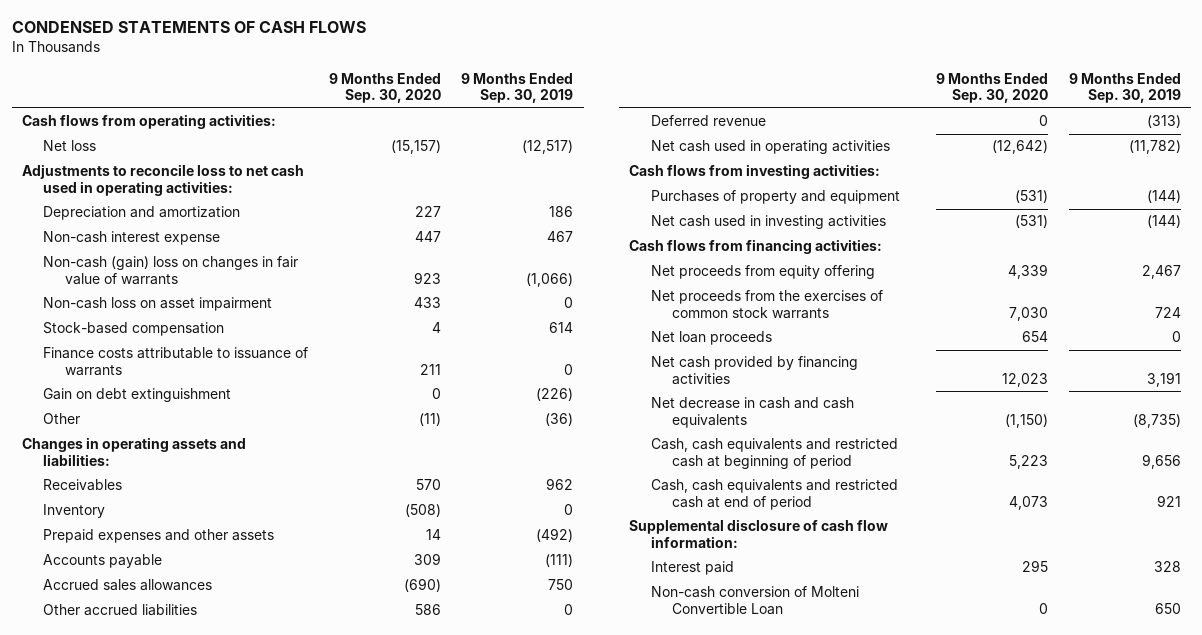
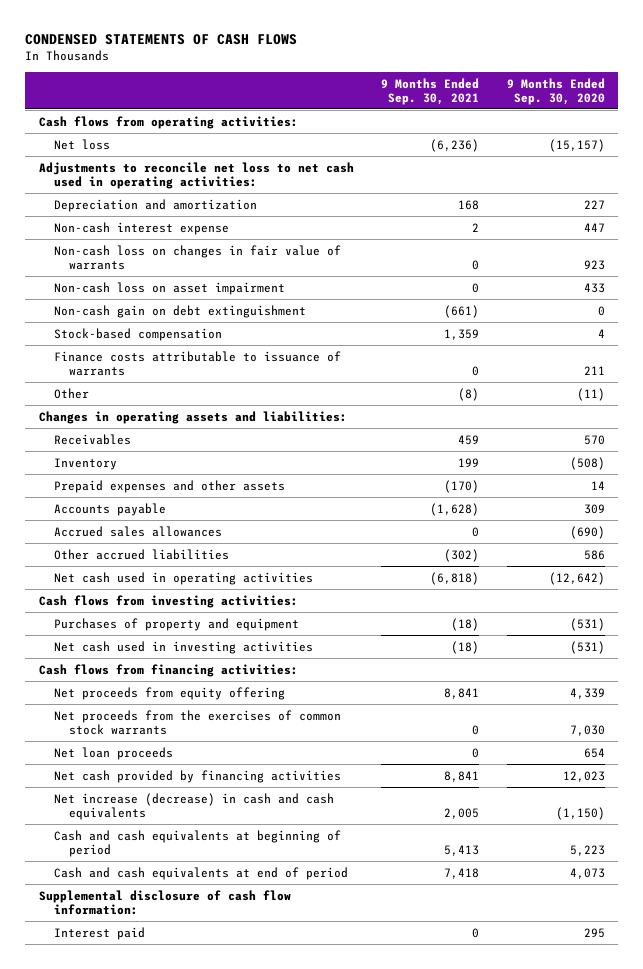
- | 9 Months Ended Sep. 30, 2020 | 9 Months Ended Sep. 30, 2019
+ | 9 Months Ended Sep. 30, 2021 | 9 Months Ended Sep. 30, 2020
- Adjustments to reconcile loss to net cash used in operating activities:
+ Adjustments to reconcile net loss to net cash used in operating activities:
- Non-cash (gain) loss on changes in fair value of warrants | 923 | (1,066)
+ Non-cash loss on changes in fair value of warrants | 0 | 923
+ Non-cash gain on debt extinguishment | (661) | 0
- Gain on debt extinguishment | 0 | (226)
- Deferred revenue | 0 | (313)
- Net decrease in cash and cash equivalents | (1,150) | (8,735)
- Cash, cash equivalents and restricted cash at beginning of period | 5,223 | 9,656
- Cash, cash equivalents and restricted cash at end of period | 4,073 | 921
+ Net increase (decrease) in cash and cash equivalents | 2,005 | (1,150)
+ Cash and cash equivalents at beginning of period | 5,413 | 5,223
+ Cash and cash equivalents at end of period | 7,418 | 4,073
- Non-cash conversion of Molteni Convertible Loan | 0 | 650

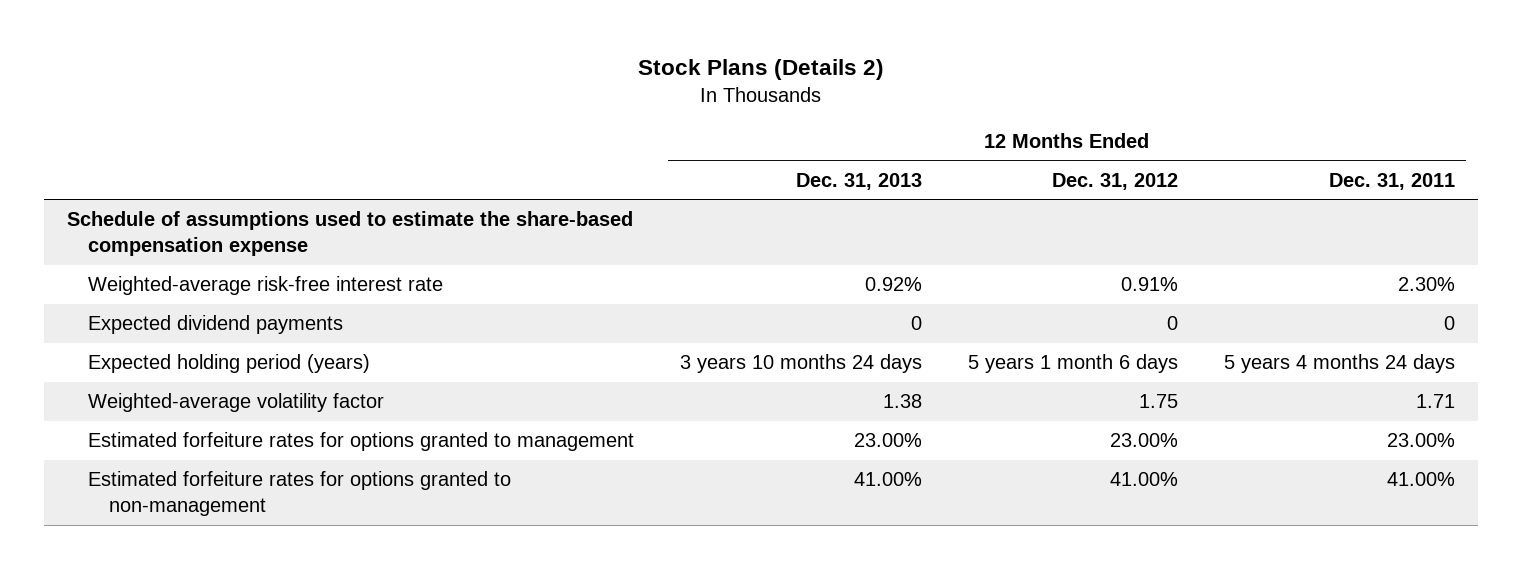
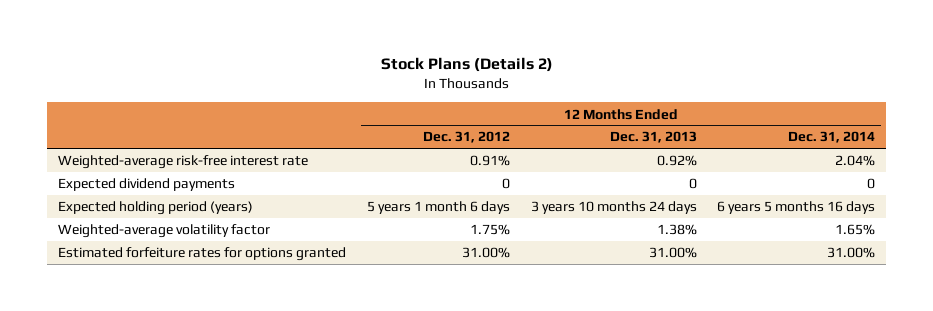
- | 12 Months Ended Dec. 31, 2013 | 12 Months Ended Dec. 31, 2012 | 12 Months Ended Dec. 31, 2011
+ | 12 Months Ended Dec. 31, 2012 | 12 Months Ended Dec. 31, 2013 | 12 Months Ended Dec. 31, 2014
- Schedule of assumptions used to estimate the share-based compensation expense
- Weighted-average volatility factor | 1.38 | 1.75 | 1.71
- Estimated forfeiture rates for options granted to management | 23.00% | 23.00% | 23.00%
- Estimated forfeiture rates for options granted to non-management | 41.00% | 41.00% | 41.00%
+ Weighted-average volatility factor | 1.75% | 1.38% | 1.65%
+ Estimated forfeiture rates for options granted | 31.00% | 31.00% | 31.00%

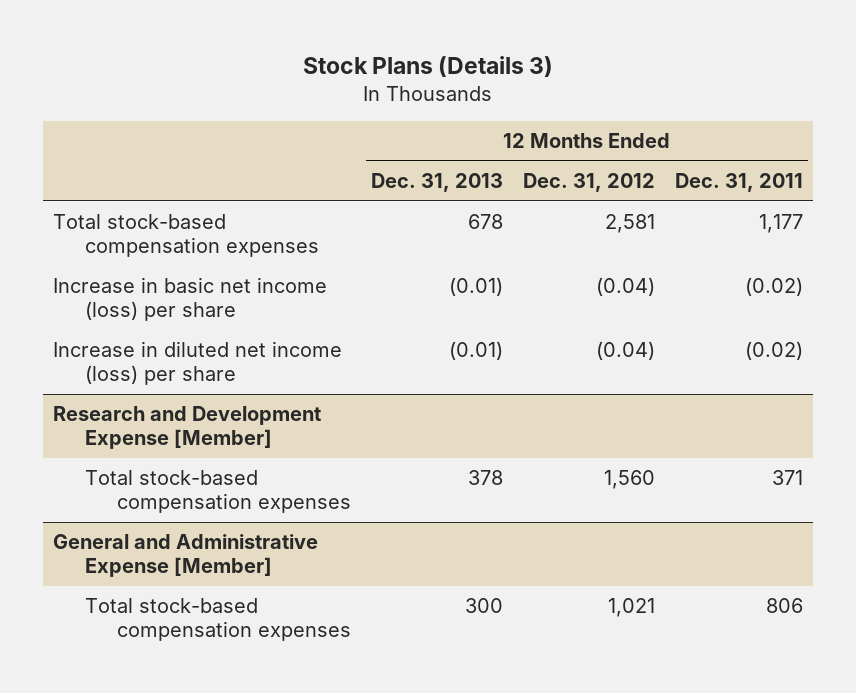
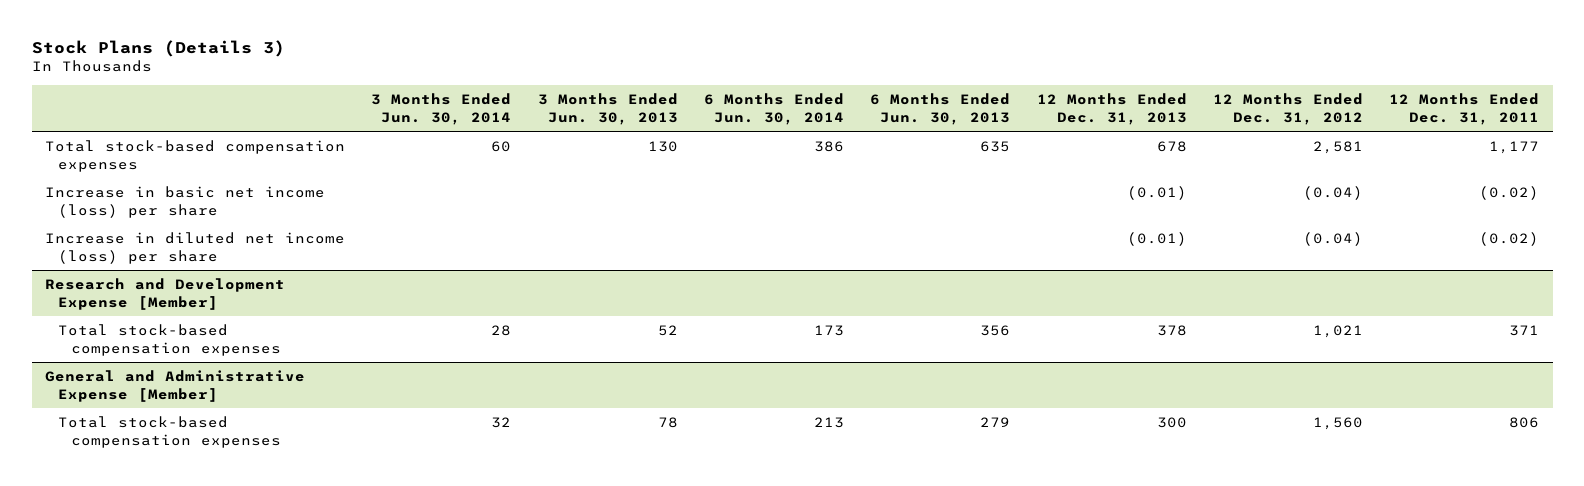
- | 12 Months Ended Dec. 31, 2013 | 12 Months Ended Dec. 31, 2012 | 12 Months Ended Dec. 31, 2011
+ | 3 Months Ended Jun. 30, 2014 | 3 Months Ended Jun. 30, 2013 | 6 Months Ended Jun. 30, 2014 | 6 Months Ended Jun. 30, 2013 | 12 Months Ended Dec. 31, 2013 | 12 Months Ended Dec. 31, 2012 | 12 Months Ended Dec. 31, 2011
@ Research and Development Expense [Member]
- Total stock-based compensation expenses | 378 | 1,560 | 371
+ Total stock-based compensation expenses | 28 | 52 | 173 | 356 | 378 | 1,021 | 371
@ General and Administrative Expense [Member]
- Total stock-based compensation expenses | 300 | 1,021 | 806
+ Total stock-based compensation expenses | 32 | 78 | 213 | 279 | 300 | 1,560 | 806

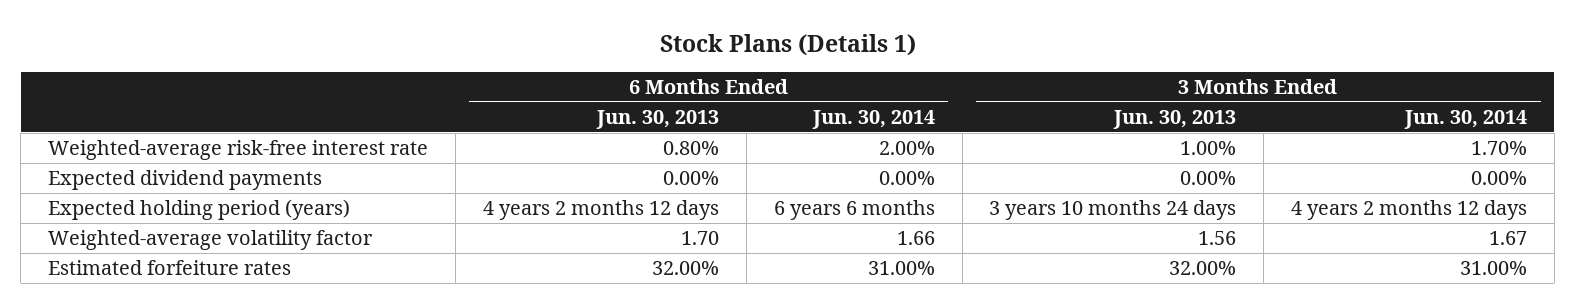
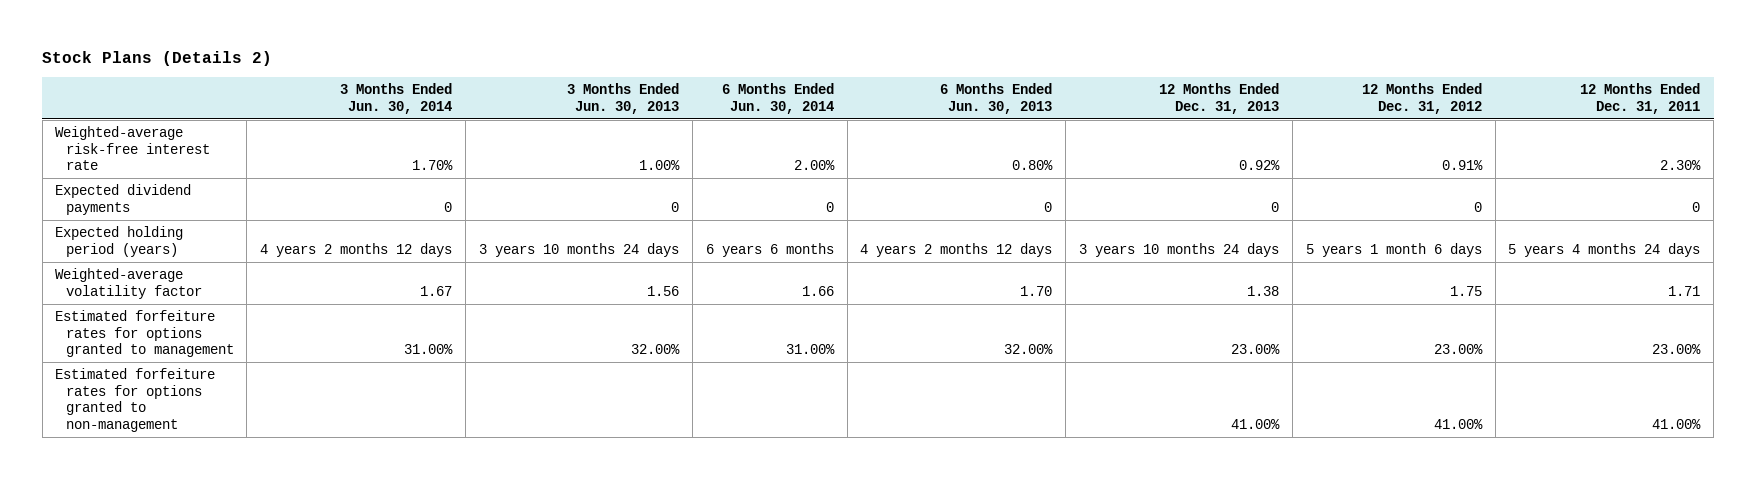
- Stock Plans (Details 1)
+ Stock Plans (Details 2)
- | 6 Months Ended Jun. 30, 2013 | 6 Months Ended Jun. 30, 2014 | 3 Months Ended Jun. 30, 2013 | 3 Months Ended Jun. 30, 2014
+ | 3 Months Ended Jun. 30, 2014 | 3 Months Ended Jun. 30, 2013 | 6 Months Ended Jun. 30, 2014 | 6 Months Ended Jun. 30, 2013 | 12 Months Ended Dec. 31, 2013 | 12 Months Ended Dec. 31, 2012 | 12 Months Ended Dec. 31, 2011
- Expected dividend payments | 0.00% | 0.00% | 0.00% | 0.00%
+ Expected dividend payments | 0 | 0 | 0 | 0 | 0 | 0 | 0
- Estimated forfeiture rates | 32.00% | 31.00% | 32.00% | 31.00%
+ Estimated forfeiture rates for options granted to management | 31.00% | 32.00% | 31.00% | 32.00% | 23.00% | 23.00% | 23.00%
+ Estimated forfeiture rates for options granted to non-management | | | | | 41.00% | 41.00% | 41.00%

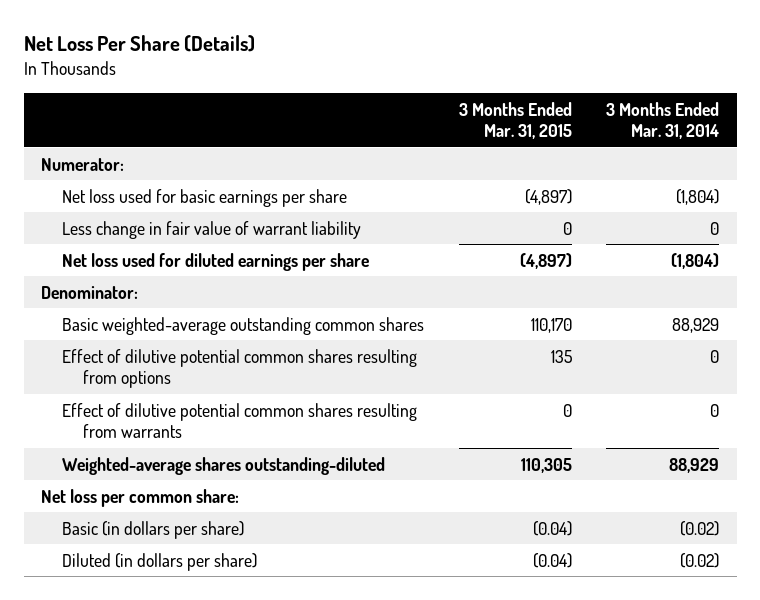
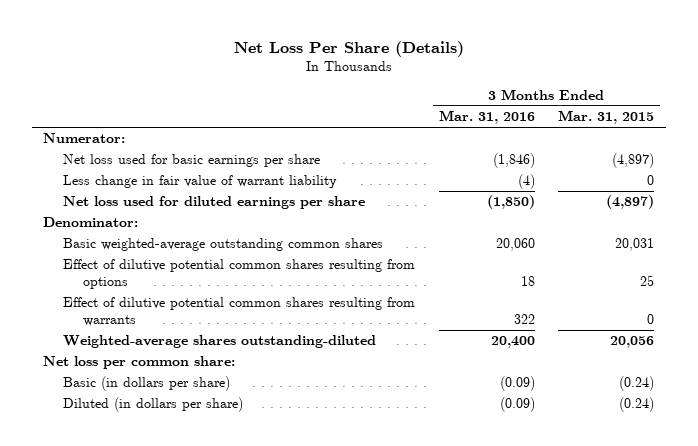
- | 3 Months Ended Mar. 31, 2015 | 3 Months Ended Mar. 31, 2014
+ | 3 Months Ended Mar. 31, 2016 | 3 Months Ended Mar. 31, 2015
- Basic weighted-average outstanding common shares | 110,170 | 88,929
- Effect of dilutive potential common shares resulting from options | 135 | 0
+ Basic weighted-average outstanding common shares | 20,060 | 20,031
+ Effect of dilutive potential common shares resulting from options | 18 | 25
- Weighted-average shares outstanding-diluted | 110,305 | 88,929
+ Weighted-average shares outstanding-diluted | 20,400 | 20,056
- Basic (in dollars per share) | (0.04) | (0.02)
- Diluted (in dollars per share) | (0.04) | (0.02)
+ Basic (in dollars per share) | (0.09) | (0.24)
+ Diluted (in dollars per share) | (0.09) | (0.24)

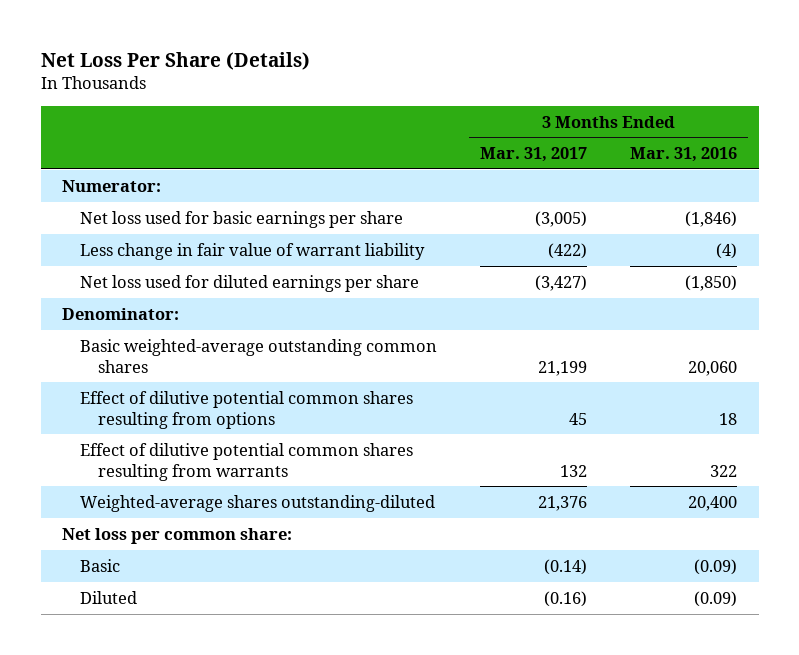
- | 3 Months Ended Mar. 31, 2016 | 3 Months Ended Mar. 31, 2015
+ | 3 Months Ended Mar. 31, 2017 | 3 Months Ended Mar. 31, 2016
- Basic (in dollars per share) | (0.09) | (0.24)
- Diluted (in dollars per share) | (0.09) | (0.24)
+ Basic | (0.14) | (0.09)
+ Diluted | (0.16) | (0.09)

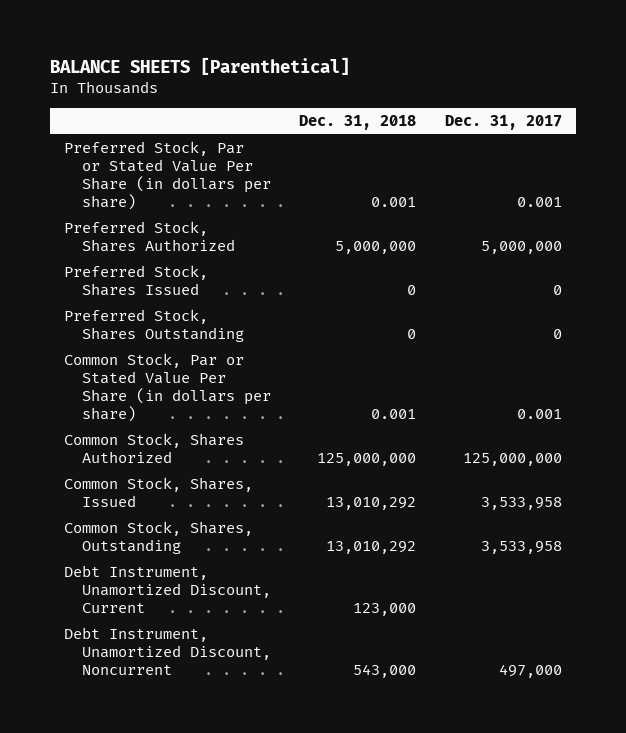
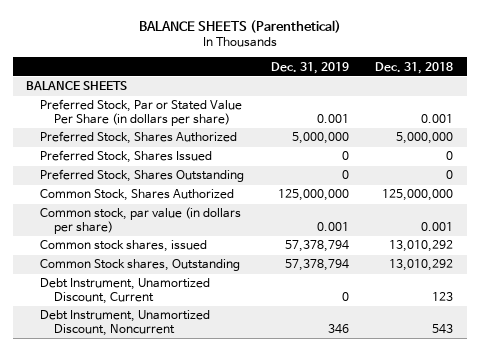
- BALANCE SHEETS [Parenthetical]
+ BALANCE SHEETS (Parenthetical)
- | Dec. 31, 2018 | Dec. 31, 2017
+ | Dec. 31, 2019 | Dec. 31, 2018
+ BALANCE SHEETS
- Common Stock, Par or Stated Value Per Share (in dollars per share) | 0.001 | 0.001
- Common Stock, Shares, Issued | 13,010,292 | 3,533,958
- Common Stock, Shares, Outstanding | 13,010,292 | 3,533,958
- Debt Instrument, Unamortized Discount, Current | 123,000 |
- Debt Instrument, Unamortized Discount, Noncurrent | 543,000 | 497,000
+ Common stock, par value (in dollars per share) | 0.001 | 0.001
+ Common stock shares, issued | 57,378,794 | 13,010,292
+ Common Stock shares, Outstanding | 57,378,794 | 13,010,292
+ Debt Instrument, Unamortized Discount, Current | 0 | 123
+ Debt Instrument, Unamortized Discount, Noncurrent | 346 | 543

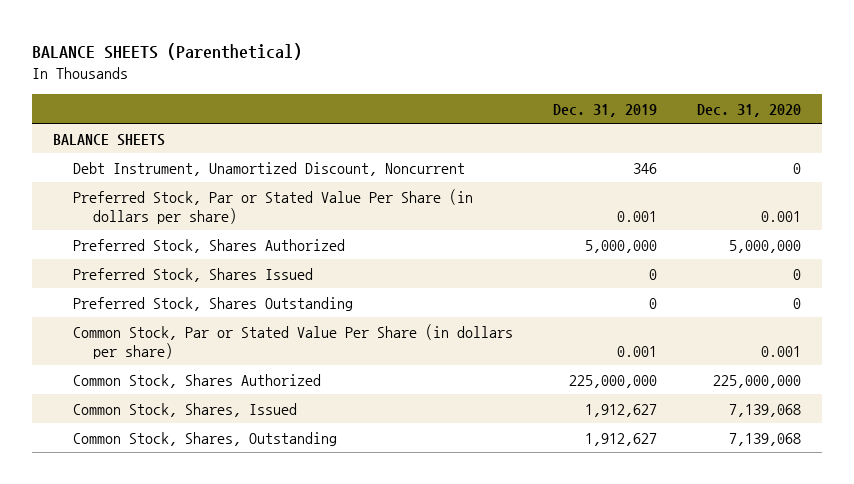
- | Dec. 31, 2019 | Dec. 31, 2018
+ | Dec. 31, 2019 | Dec. 31, 2020
moved up: Debt Instrument, Unamortized Discount, Noncurrent | 346 | 0
- Common Stock, Shares Authorized | 125,000,000 | 125,000,000
- Common stock, par value (in dollars per share) | 0.001 | 0.001
- Common stock shares, issued | 57,378,794 | 13,010,292
- Common Stock shares, Outstanding | 57,378,794 | 13,010,292
- Debt Instrument, Unamortized Discount, Current | 0 | 123
+ Common Stock, Par or Stated Value Per Share (in dollars per share) | 0.001 | 0.001
+ Common Stock, Shares Authorized | 225,000,000 | 225,000,000
+ Common Stock, Shares, Issued | 1,912,627 | 7,139,068
+ Common Stock, Shares, Outstanding | 1,912,627 | 7,139,068

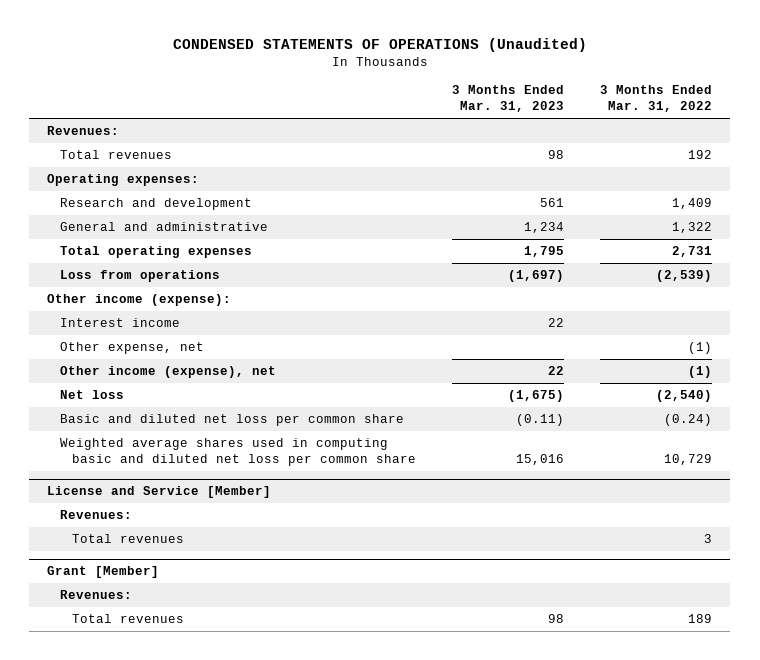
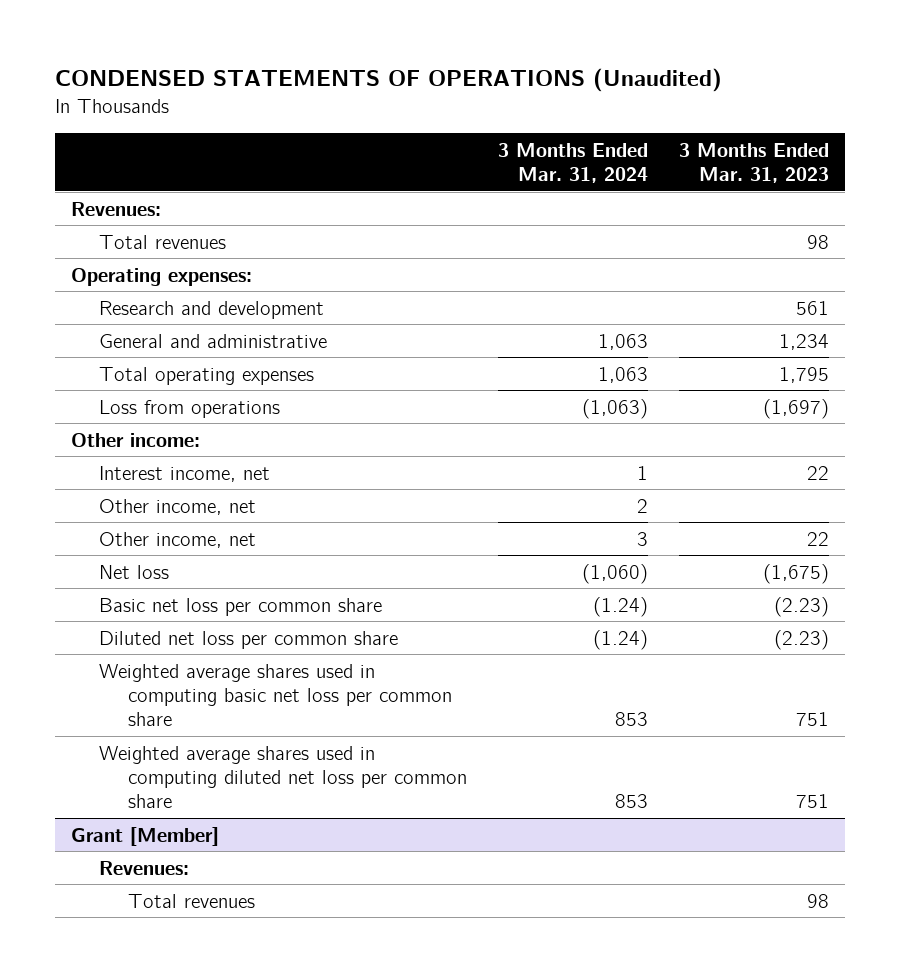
- | 3 Months Ended Mar. 31, 2023 | 3 Months Ended Mar. 31, 2022
+ | 3 Months Ended Mar. 31, 2024 | 3 Months Ended Mar. 31, 2023
- Other income (expense):
- Interest income | 22 |
- Other expense, net | | (1)
- Other income (expense), net | 22 | (1)
+ Other income:
+ Interest income, net | 1 | 22
+ Other income, net | 2 |
+ Other income, net | 3 | 22
- Basic and diluted net loss per common share | (0.11) | (0.24)
- Weighted average shares used in computing basic and diluted net loss per common share | 15,016 | 10,729
- License and Service [Member]
- Revenues:
- Total revenues | | 3
+ Basic net loss per common share | (1.24) | (2.23)
+ Diluted net loss per common share | (1.24) | (2.23)
+ Weighted average shares used in computing basic net loss per common share | 853 | 751
+ Weighted average shares used in computing diluted net loss per common share | 853 | 751

